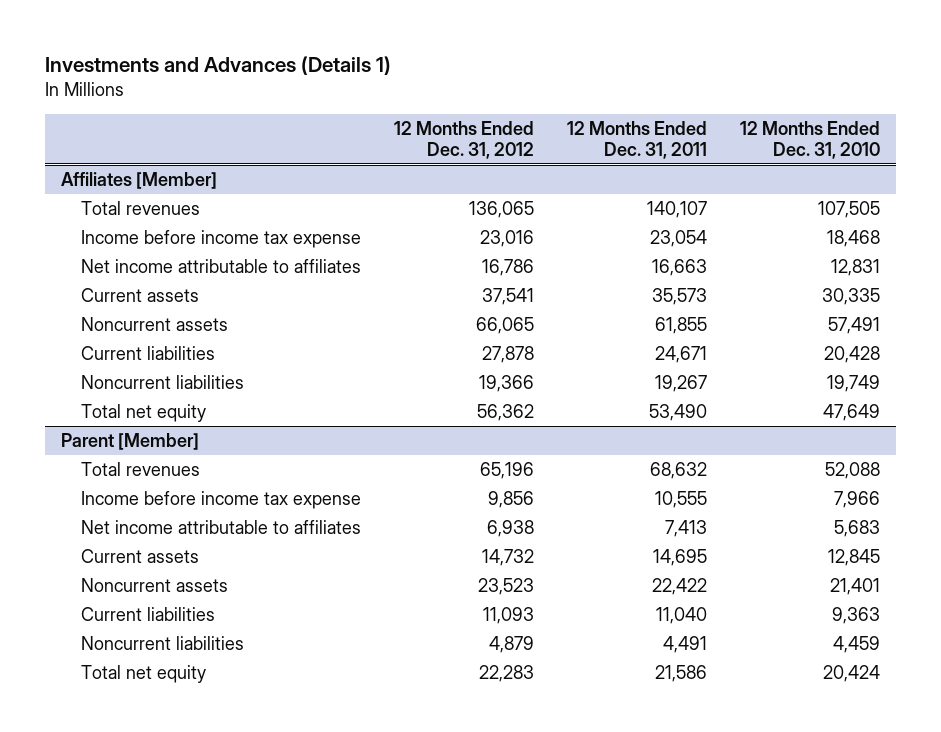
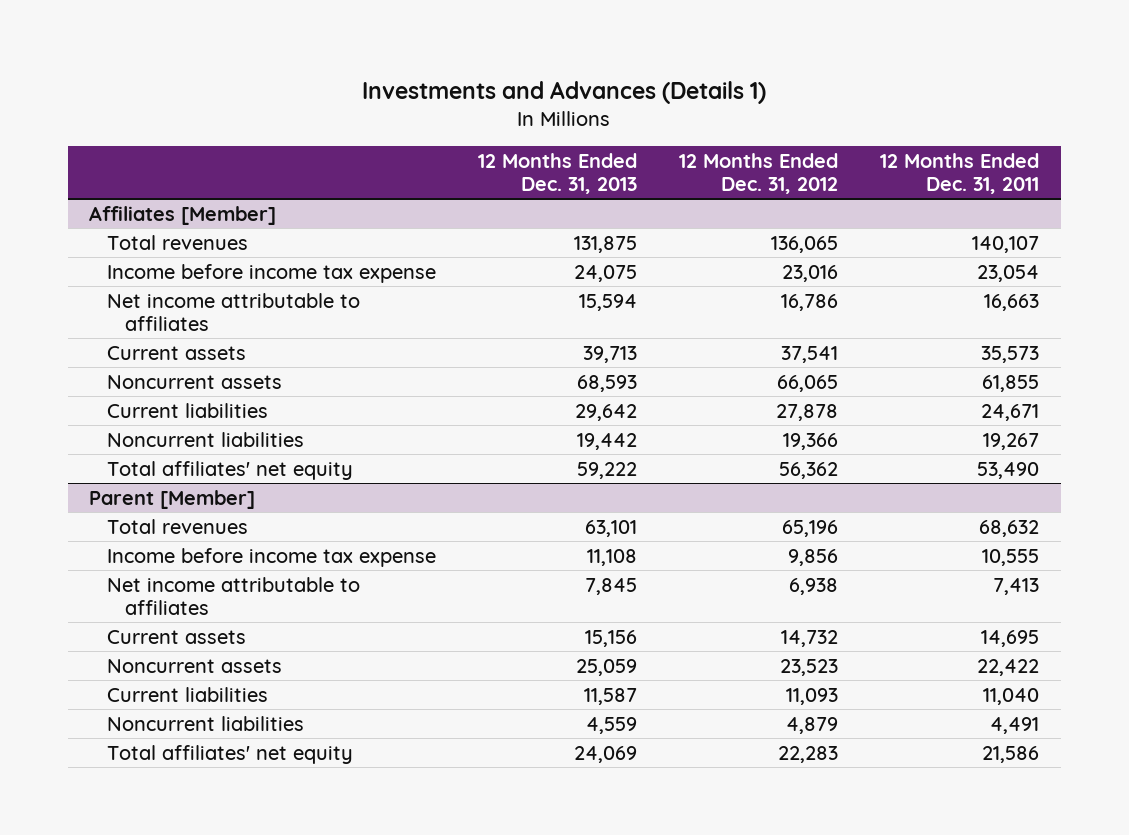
- | 12 Months Ended Dec. 31, 2012 | 12 Months Ended Dec. 31, 2011 | 12 Months Ended Dec. 31, 2010
+ | 12 Months Ended Dec. 31, 2013 | 12 Months Ended Dec. 31, 2012 | 12 Months Ended Dec. 31, 2011
@ Affiliates [Member]
- Total net equity | 56,362 | 53,490 | 47,649
+ Total affiliates' net equity | 59,222 | 56,362 | 53,490
@ Parent [Member]
- Total net equity | 22,283 | 21,586 | 20,424
+ Total affiliates' net equity | 24,069 | 22,283 | 21,586

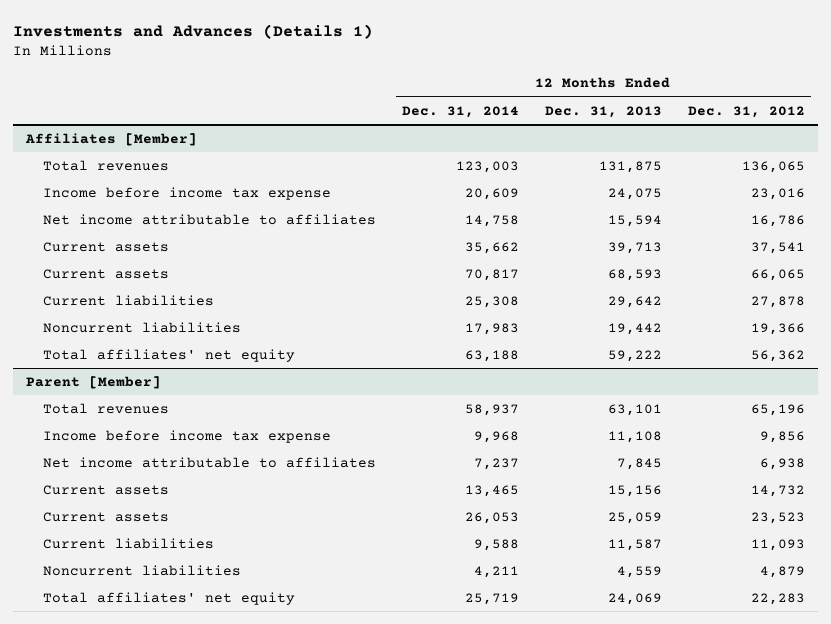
- | 12 Months Ended Dec. 31, 2013 | 12 Months Ended Dec. 31, 2012 | 12 Months Ended Dec. 31, 2011
+ | 12 Months Ended Dec. 31, 2014 | 12 Months Ended Dec. 31, 2013 | 12 Months Ended Dec. 31, 2012
@ Affiliates [Member]
- Noncurrent assets | 68,593 | 66,065 | 61,855
+ Current assets | 70,817 | 68,593 | 66,065
@ Parent [Member]
- Noncurrent assets | 25,059 | 23,523 | 22,422
+ Current assets | 26,053 | 25,059 | 23,523

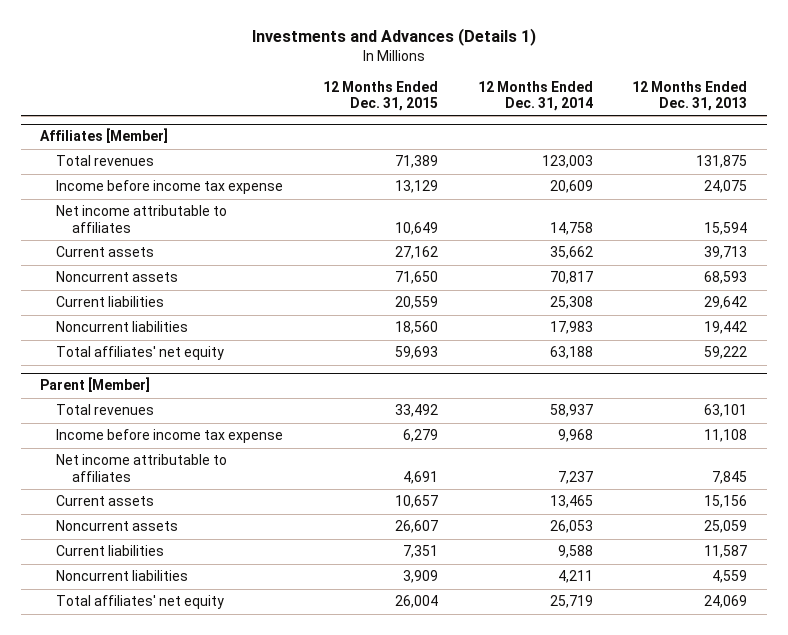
- | 12 Months Ended Dec. 31, 2014 | 12 Months Ended Dec. 31, 2013 | 12 Months Ended Dec. 31, 2012
+ | 12 Months Ended Dec. 31, 2015 | 12 Months Ended Dec. 31, 2014 | 12 Months Ended Dec. 31, 2013
@ Affiliates [Member]
- Current assets | 70,817 | 68,593 | 66,065
+ Noncurrent assets | 71,650 | 70,817 | 68,593
@ Parent [Member]
- Current assets | 26,053 | 25,059 | 23,523
+ Noncurrent assets | 26,607 | 26,053 | 25,059

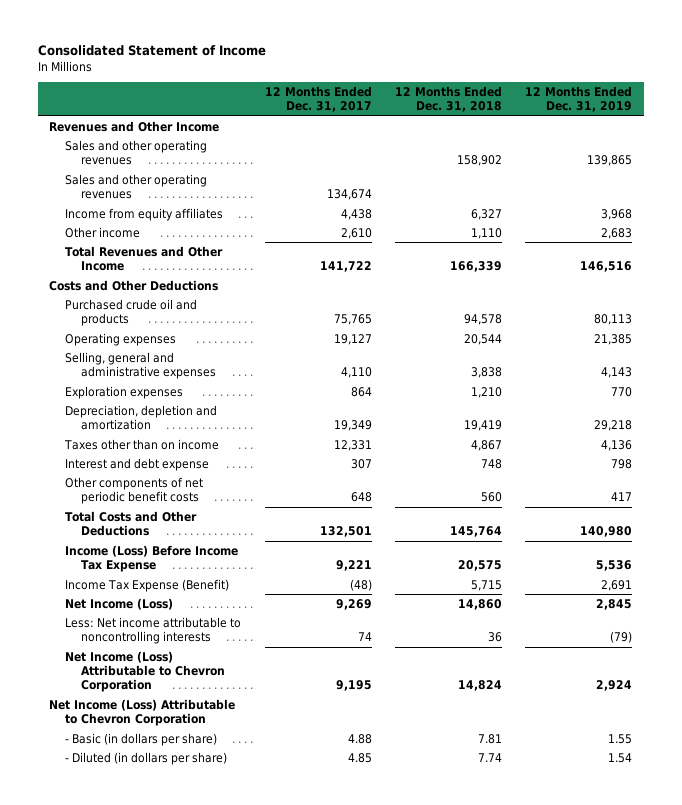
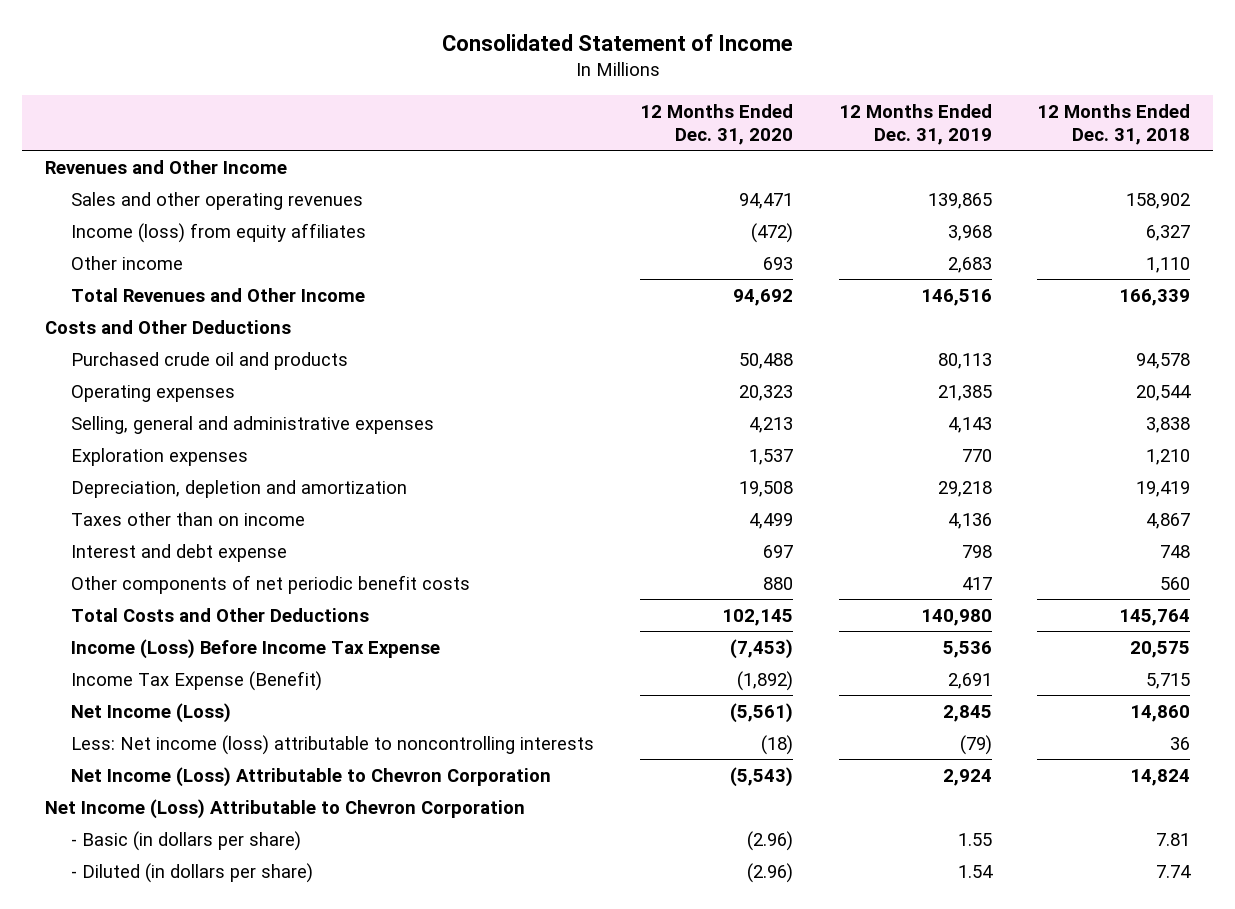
- | 12 Months Ended Dec. 31, 2017 | 12 Months Ended Dec. 31, 2018 | 12 Months Ended Dec. 31, 2019
+ | 12 Months Ended Dec. 31, 2020 | 12 Months Ended Dec. 31, 2019 | 12 Months Ended Dec. 31, 2018
- Sales and other operating revenues | 134,674 | |
- Income from equity affiliates | 4,438 | 6,327 | 3,968
+ Income (loss) from equity affiliates | (472) | 3,968 | 6,327
- Less: Net income attributable to noncontrolling interests | 74 | 36 | (79)
+ Less: Net income (loss) attributable to noncontrolling interests | (18) | (79) | 36

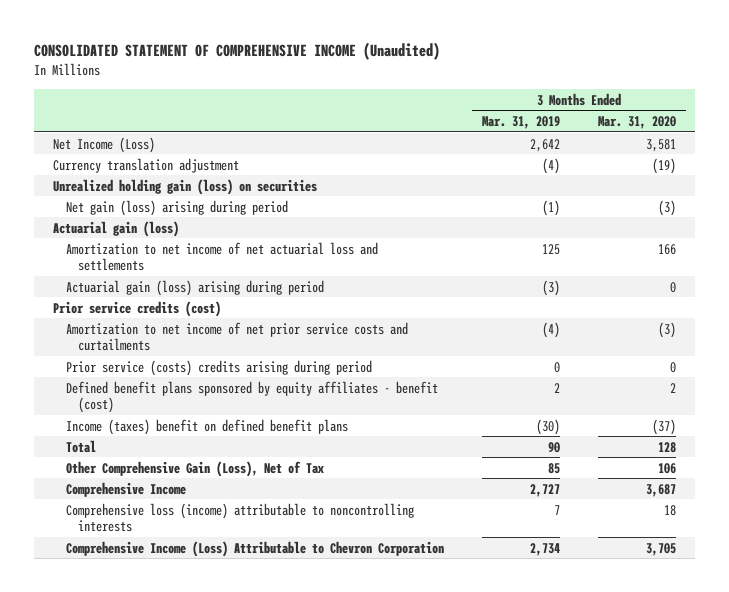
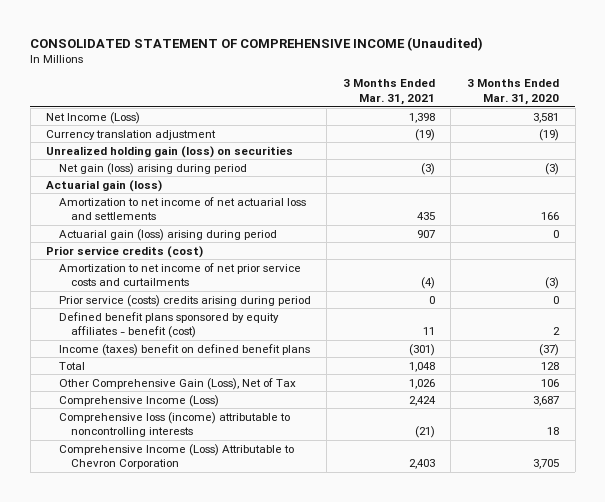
- | 3 Months Ended Mar. 31, 2019 | 3 Months Ended Mar. 31, 2020
+ | 3 Months Ended Mar. 31, 2021 | 3 Months Ended Mar. 31, 2020
- Comprehensive Income | 2,727 | 3,687
+ Comprehensive Income (Loss) | 2,424 | 3,687

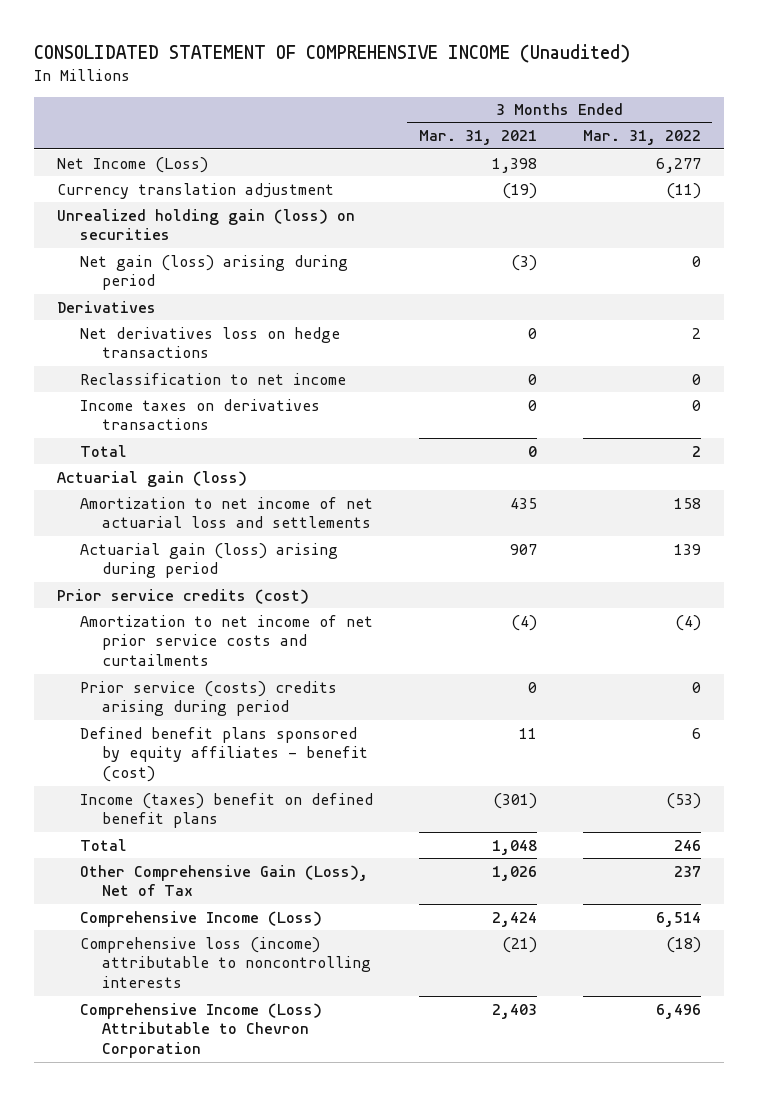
- | 3 Months Ended Mar. 31, 2021 | 3 Months Ended Mar. 31, 2020
+ | 3 Months Ended Mar. 31, 2021 | 3 Months Ended Mar. 31, 2022
+ Derivatives
+ Net derivatives loss on hedge transactions | 0 | 2
+ Reclassification to net income | 0 | 0
+ Income taxes on derivatives transactions | 0 | 0
+ Total | 0 | 2

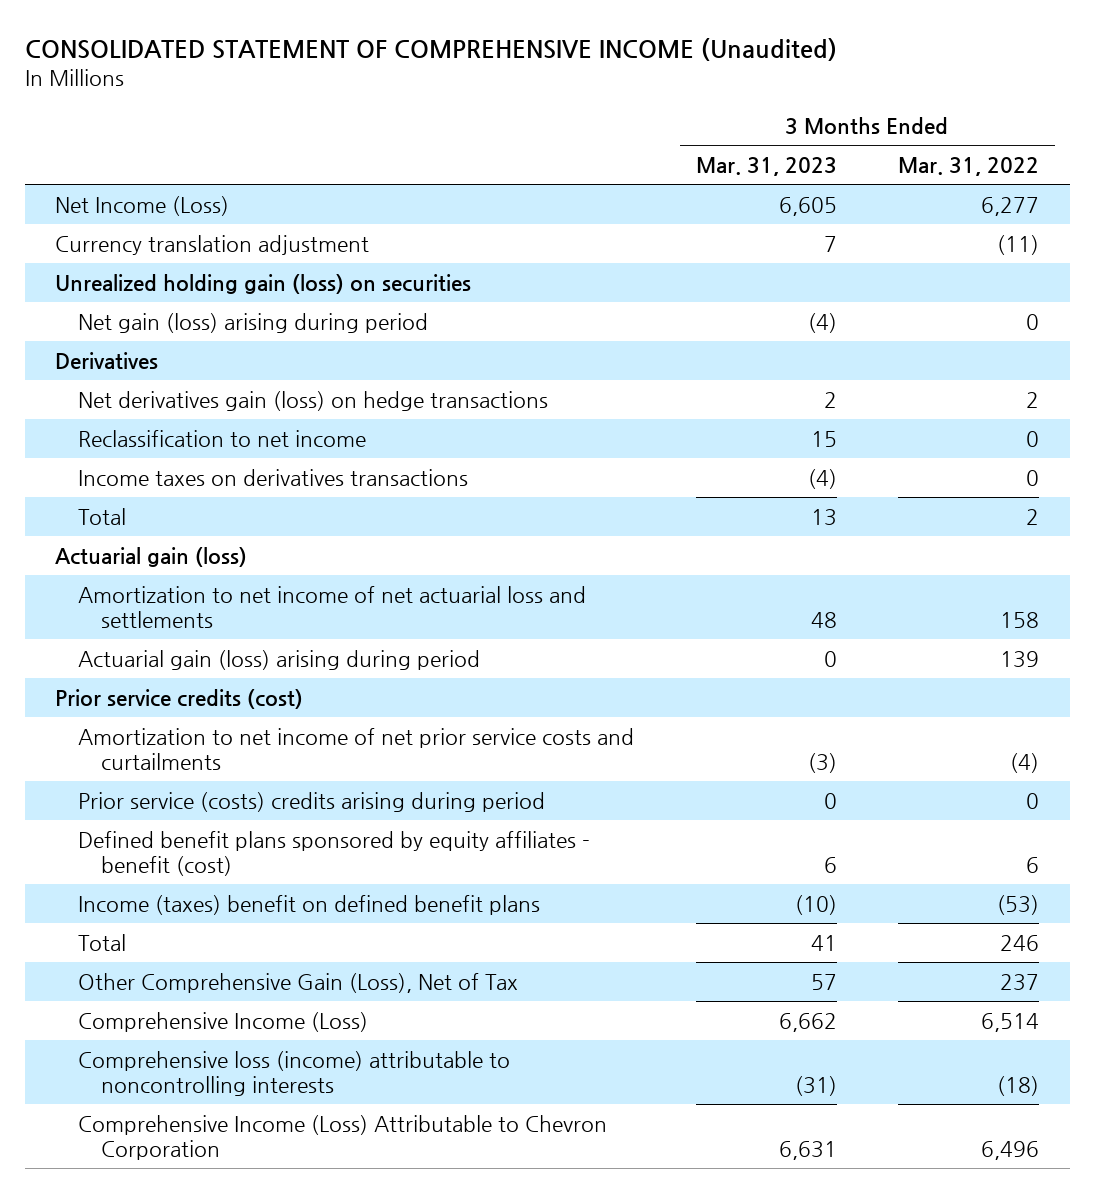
- | 3 Months Ended Mar. 31, 2021 | 3 Months Ended Mar. 31, 2022
+ | 3 Months Ended Mar. 31, 2023 | 3 Months Ended Mar. 31, 2022
- Net derivatives loss on hedge transactions | 0 | 2
+ Net derivatives gain (loss) on hedge transactions | 2 | 2

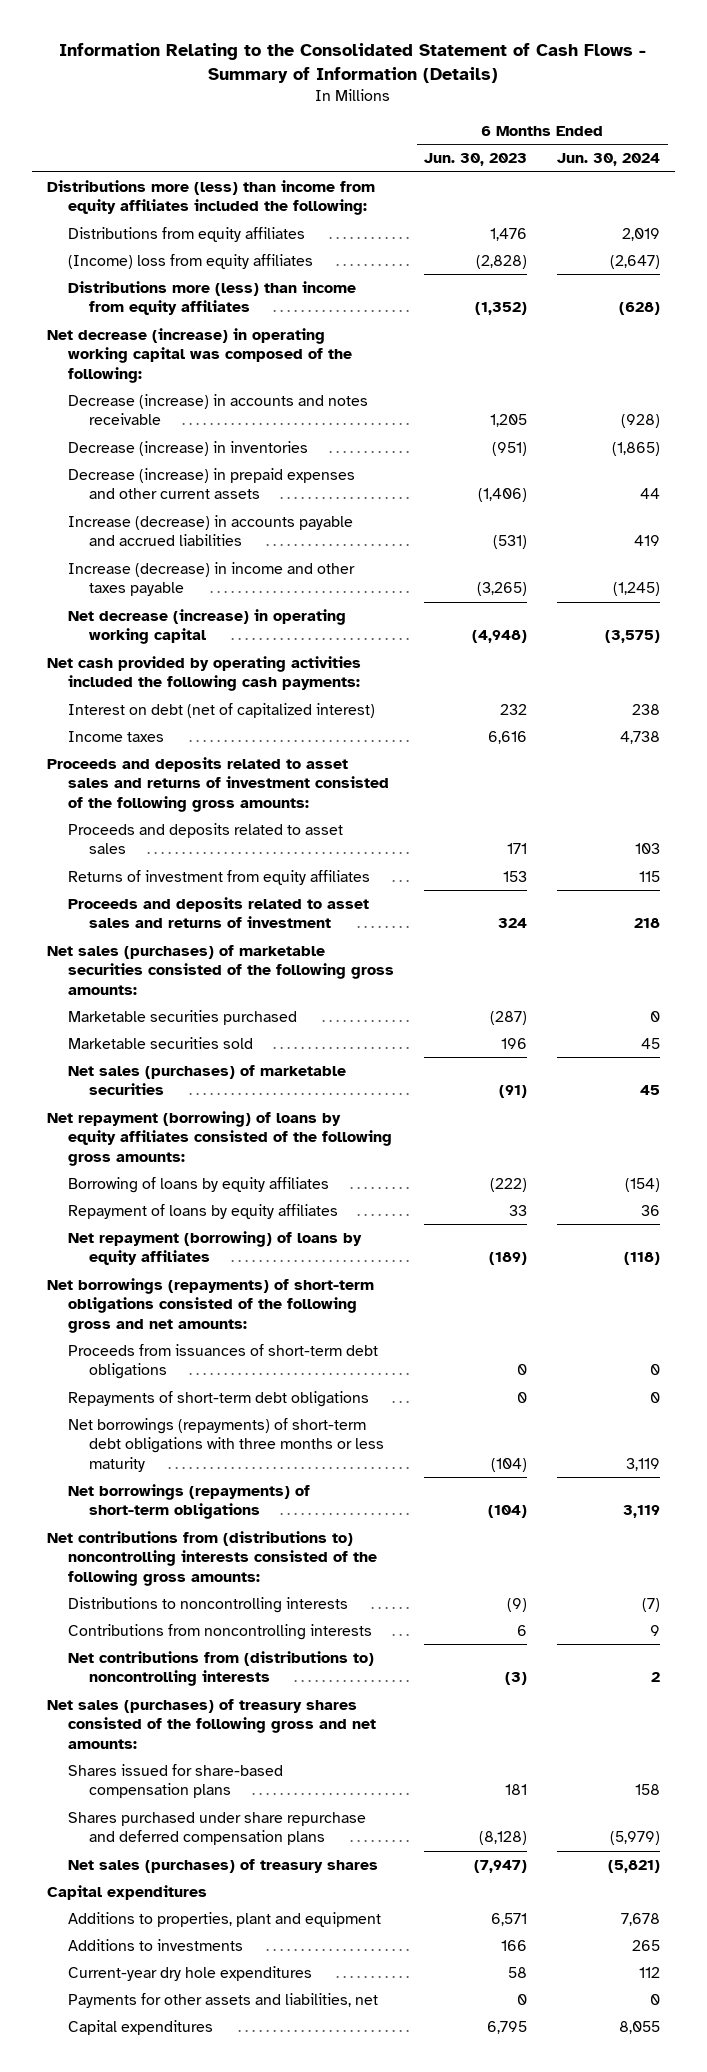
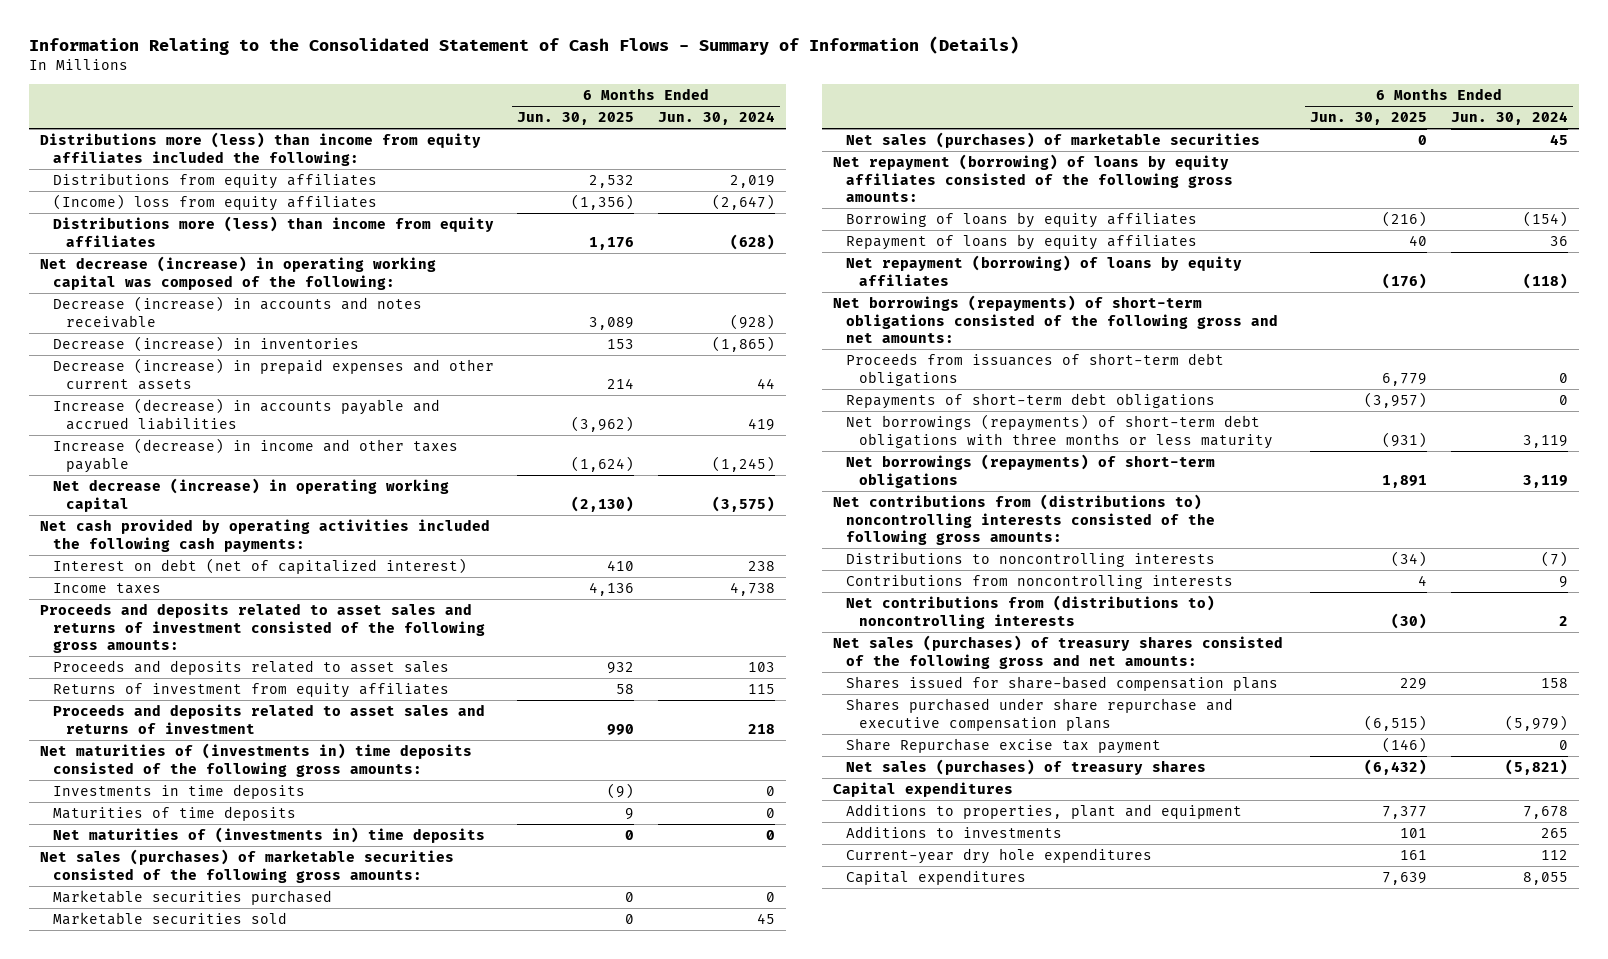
- | 6 Months Ended Jun. 30, 2023 | 6 Months Ended Jun. 30, 2024
+ | 6 Months Ended Jun. 30, 2025 | 6 Months Ended Jun. 30, 2024
+ Net maturities of (investments in) time deposits consisted of the following gross amounts:
+ Investments in time deposits | (9) | 0
+ Maturities of time deposits | 9 | 0
+ Net maturities of (investments in) time deposits | 0 | 0
- Shares purchased under share repurchase and deferred compensation plans | (8,128) | (5,979)
+ Shares purchased under share repurchase and executive compensation plans | (6,515) | (5,979)
+ Share Repurchase excise tax payment | (146) | 0
- Payments for other assets and liabilities, net | 0 | 0

